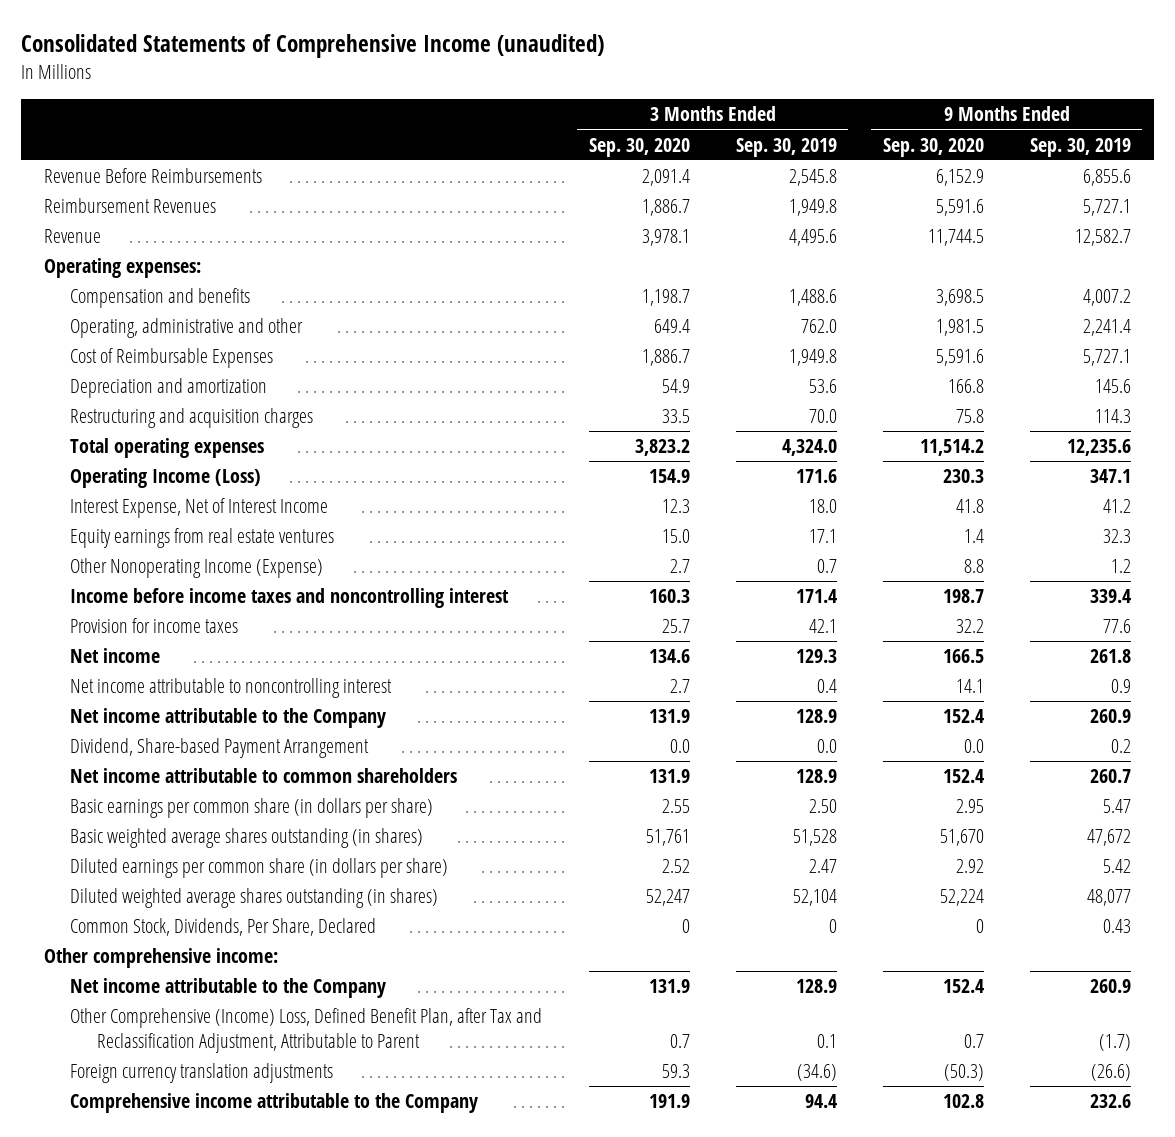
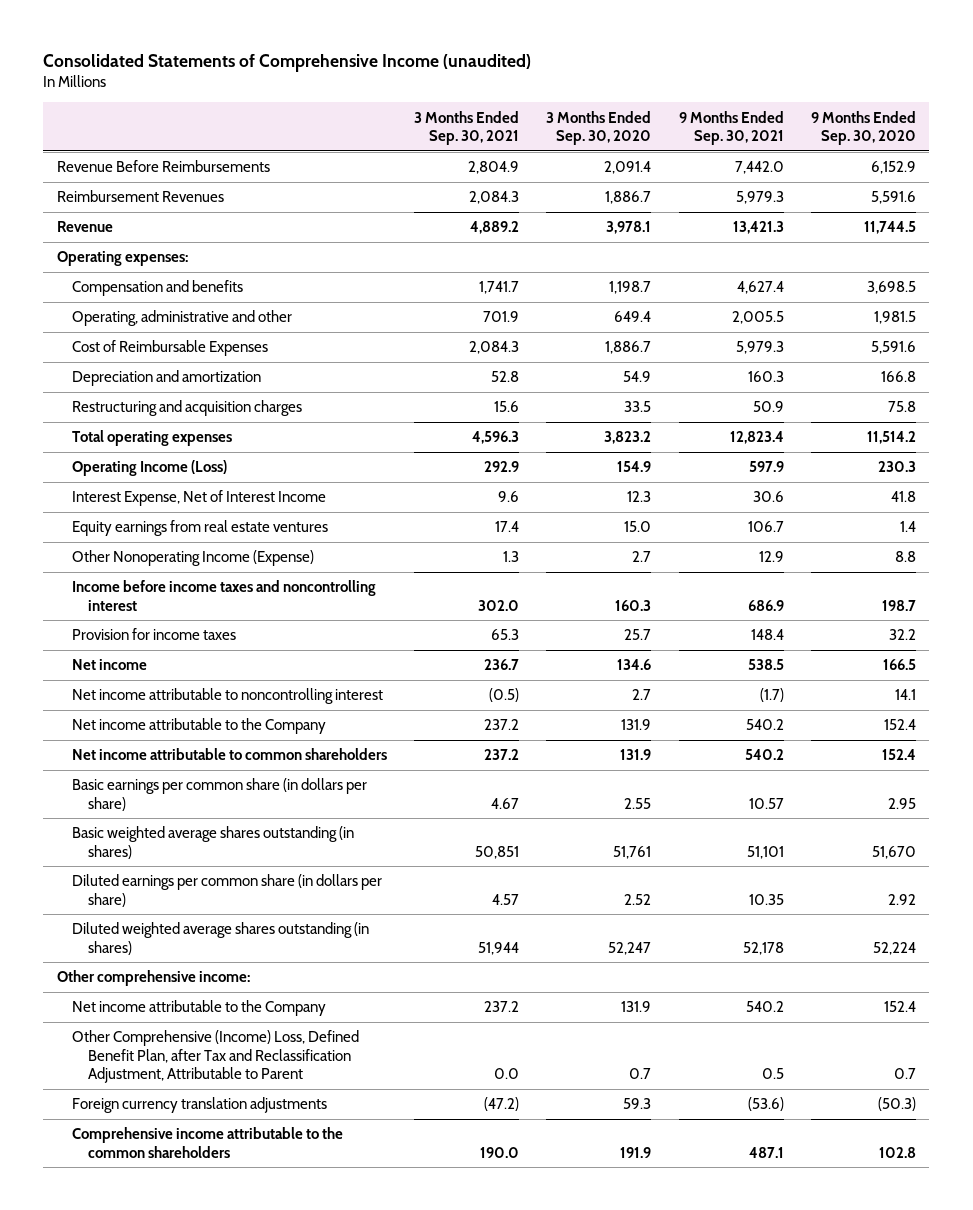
- | 3 Months Ended Sep. 30, 2020 | 3 Months Ended Sep. 30, 2019 | 9 Months Ended Sep. 30, 2020 | 9 Months Ended Sep. 30, 2019
+ | 3 Months Ended Sep. 30, 2021 | 3 Months Ended Sep. 30, 2020 | 9 Months Ended Sep. 30, 2021 | 9 Months Ended Sep. 30, 2020
- Dividend, Share-based Payment Arrangement | 0.0 | 0.0 | 0.0 | 0.2
- Common Stock, Dividends, Per Share, Declared | 0 | 0 | 0 | 0.43
- Comprehensive income attributable to the Company | 191.9 | 94.4 | 102.8 | 232.6
+ Comprehensive income attributable to the common shareholders | 190.0 | 191.9 | 487.1 | 102.8

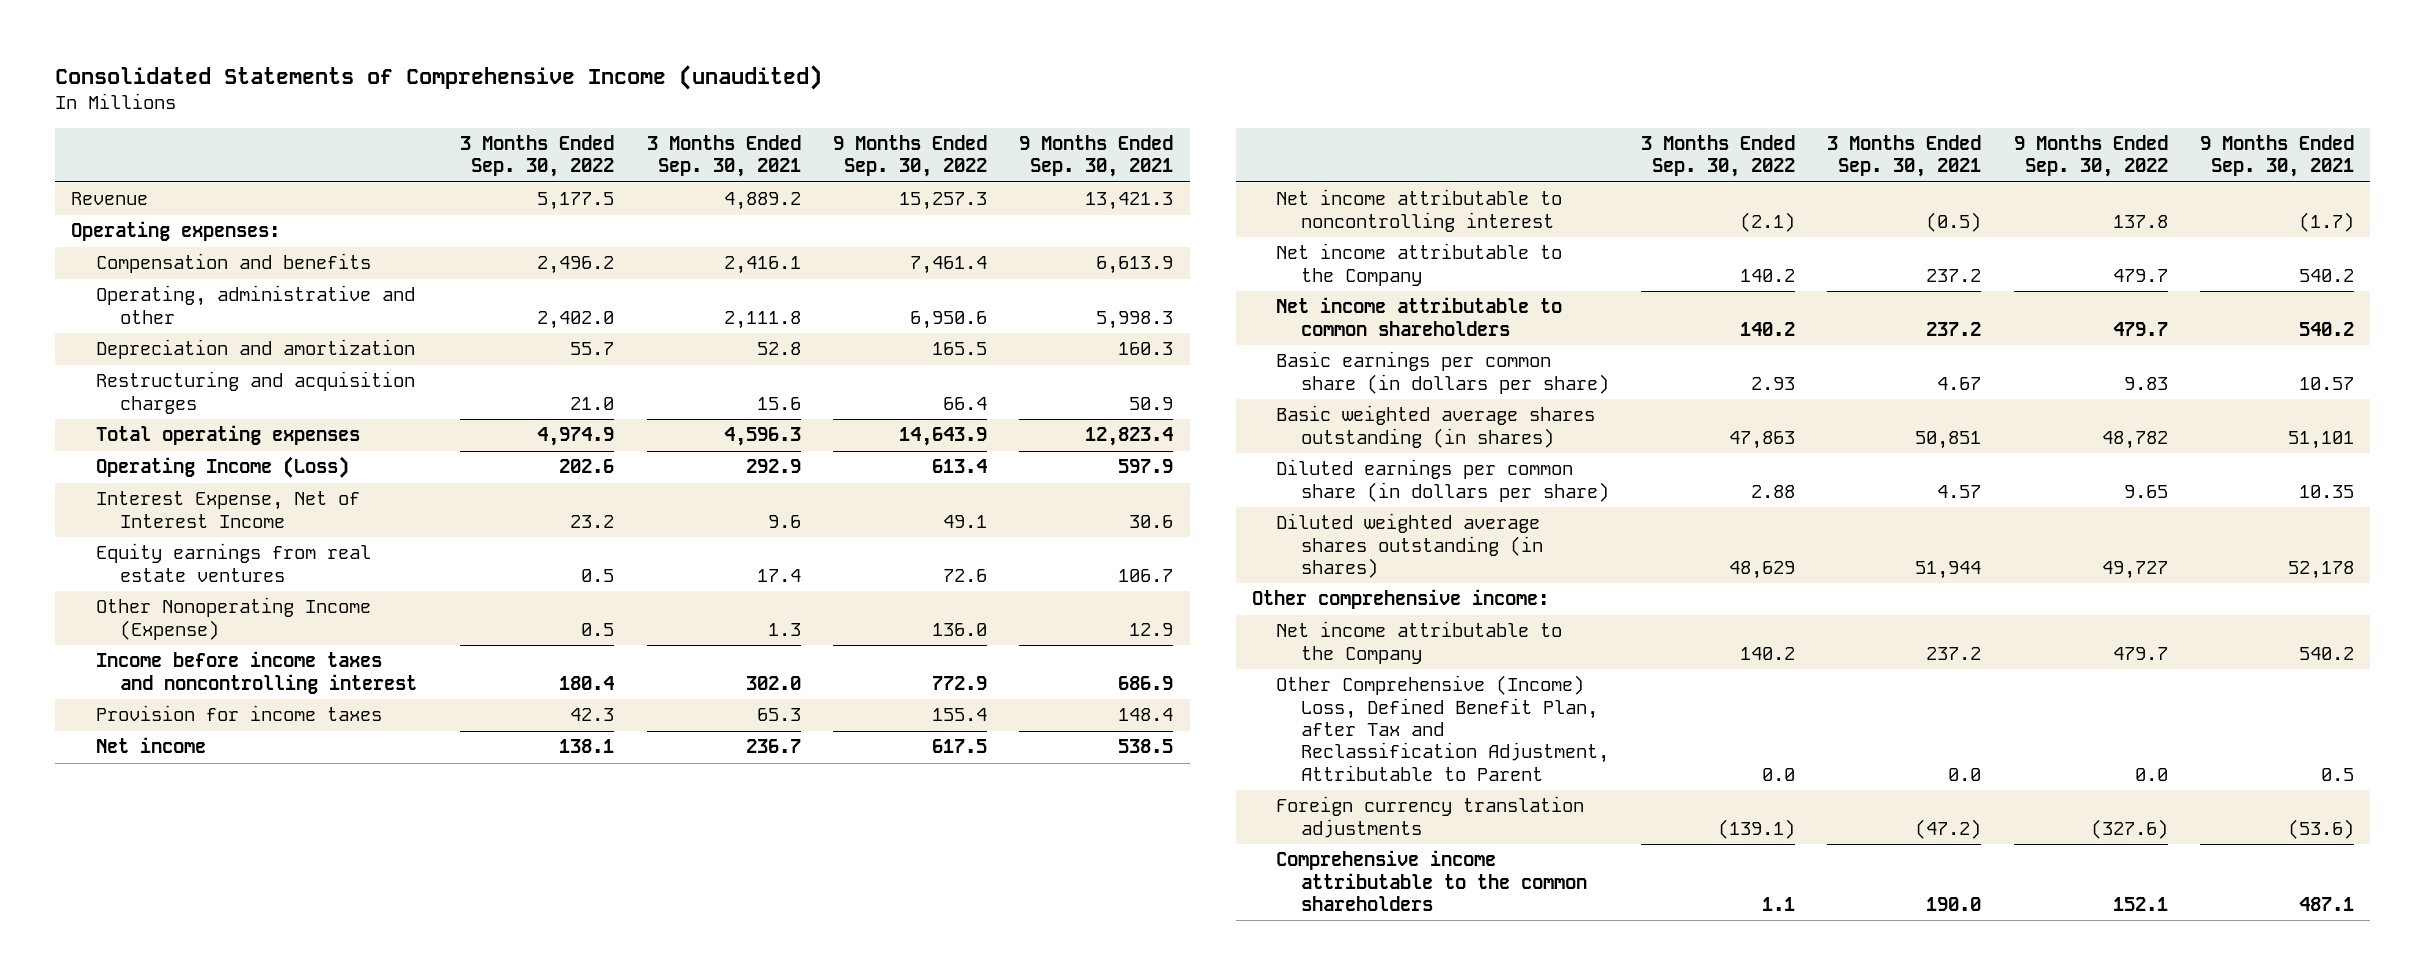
- | 3 Months Ended Sep. 30, 2021 | 3 Months Ended Sep. 30, 2020 | 9 Months Ended Sep. 30, 2021 | 9 Months Ended Sep. 30, 2020
+ | 3 Months Ended Sep. 30, 2022 | 3 Months Ended Sep. 30, 2021 | 9 Months Ended Sep. 30, 2022 | 9 Months Ended Sep. 30, 2021
- Revenue Before Reimbursements | 2,804.9 | 2,091.4 | 7,442.0 | 6,152.9
- Reimbursement Revenues | 2,084.3 | 1,886.7 | 5,979.3 | 5,591.6
- Compensation and benefits | 1,741.7 | 1,198.7 | 4,627.4 | 3,698.5
- Operating, administrative and other | 701.9 | 649.4 | 2,005.5 | 1,981.5
- Cost of Reimbursable Expenses | 2,084.3 | 1,886.7 | 5,979.3 | 5,591.6
+ Compensation and benefits | 2,496.2 | 2,416.1 | 7,461.4 | 6,613.9
+ Operating, administrative and other | 2,402.0 | 2,111.8 | 6,950.6 | 5,998.3

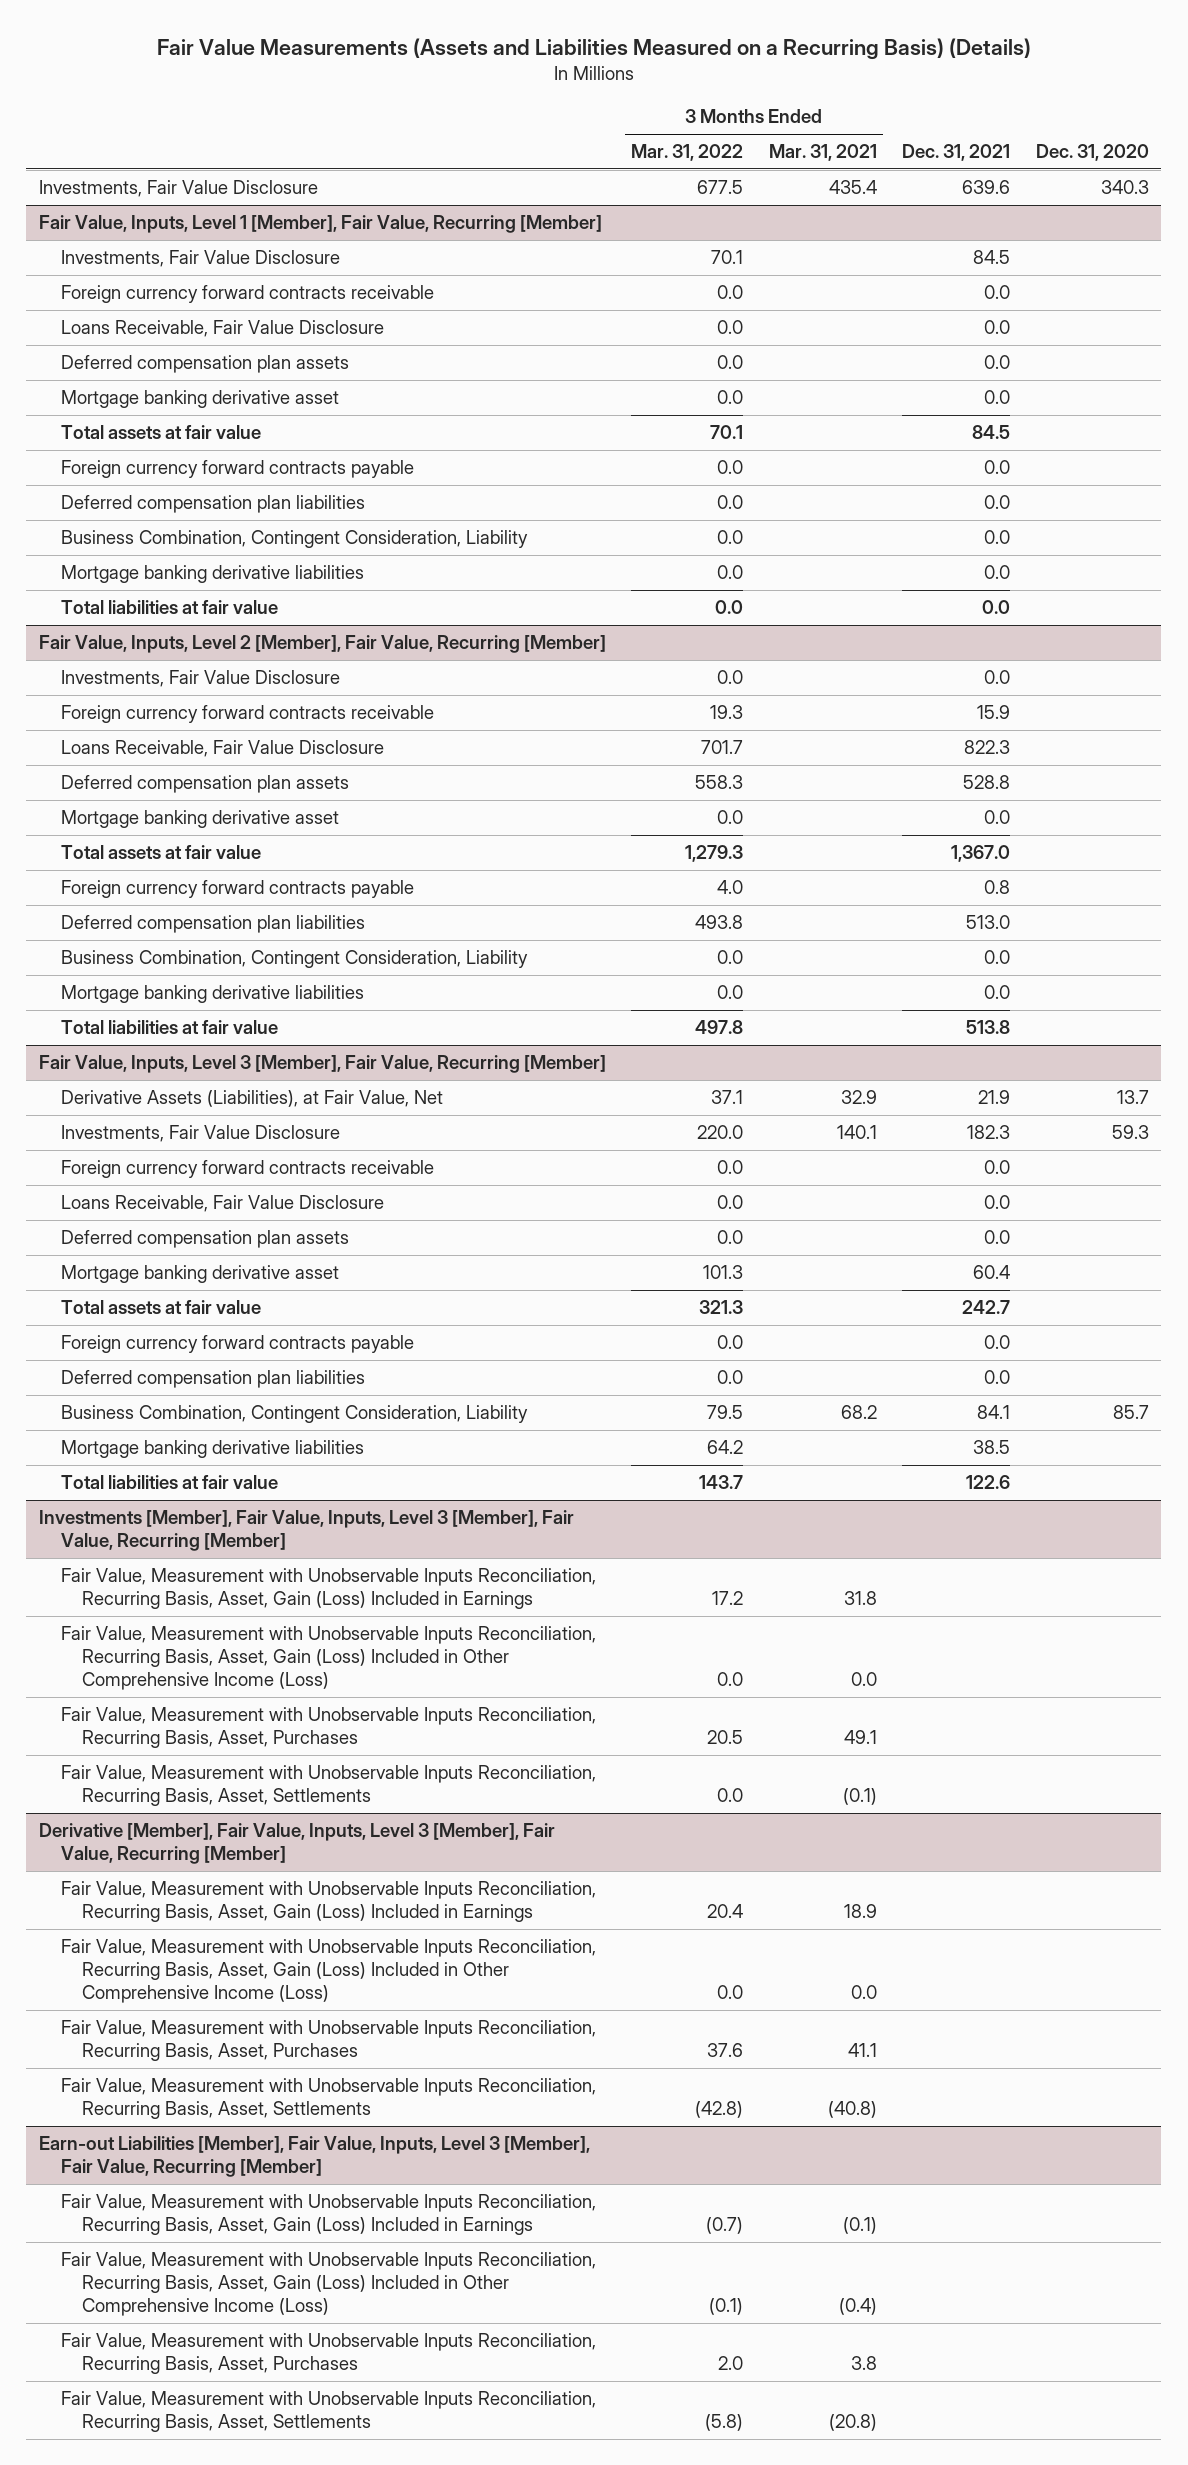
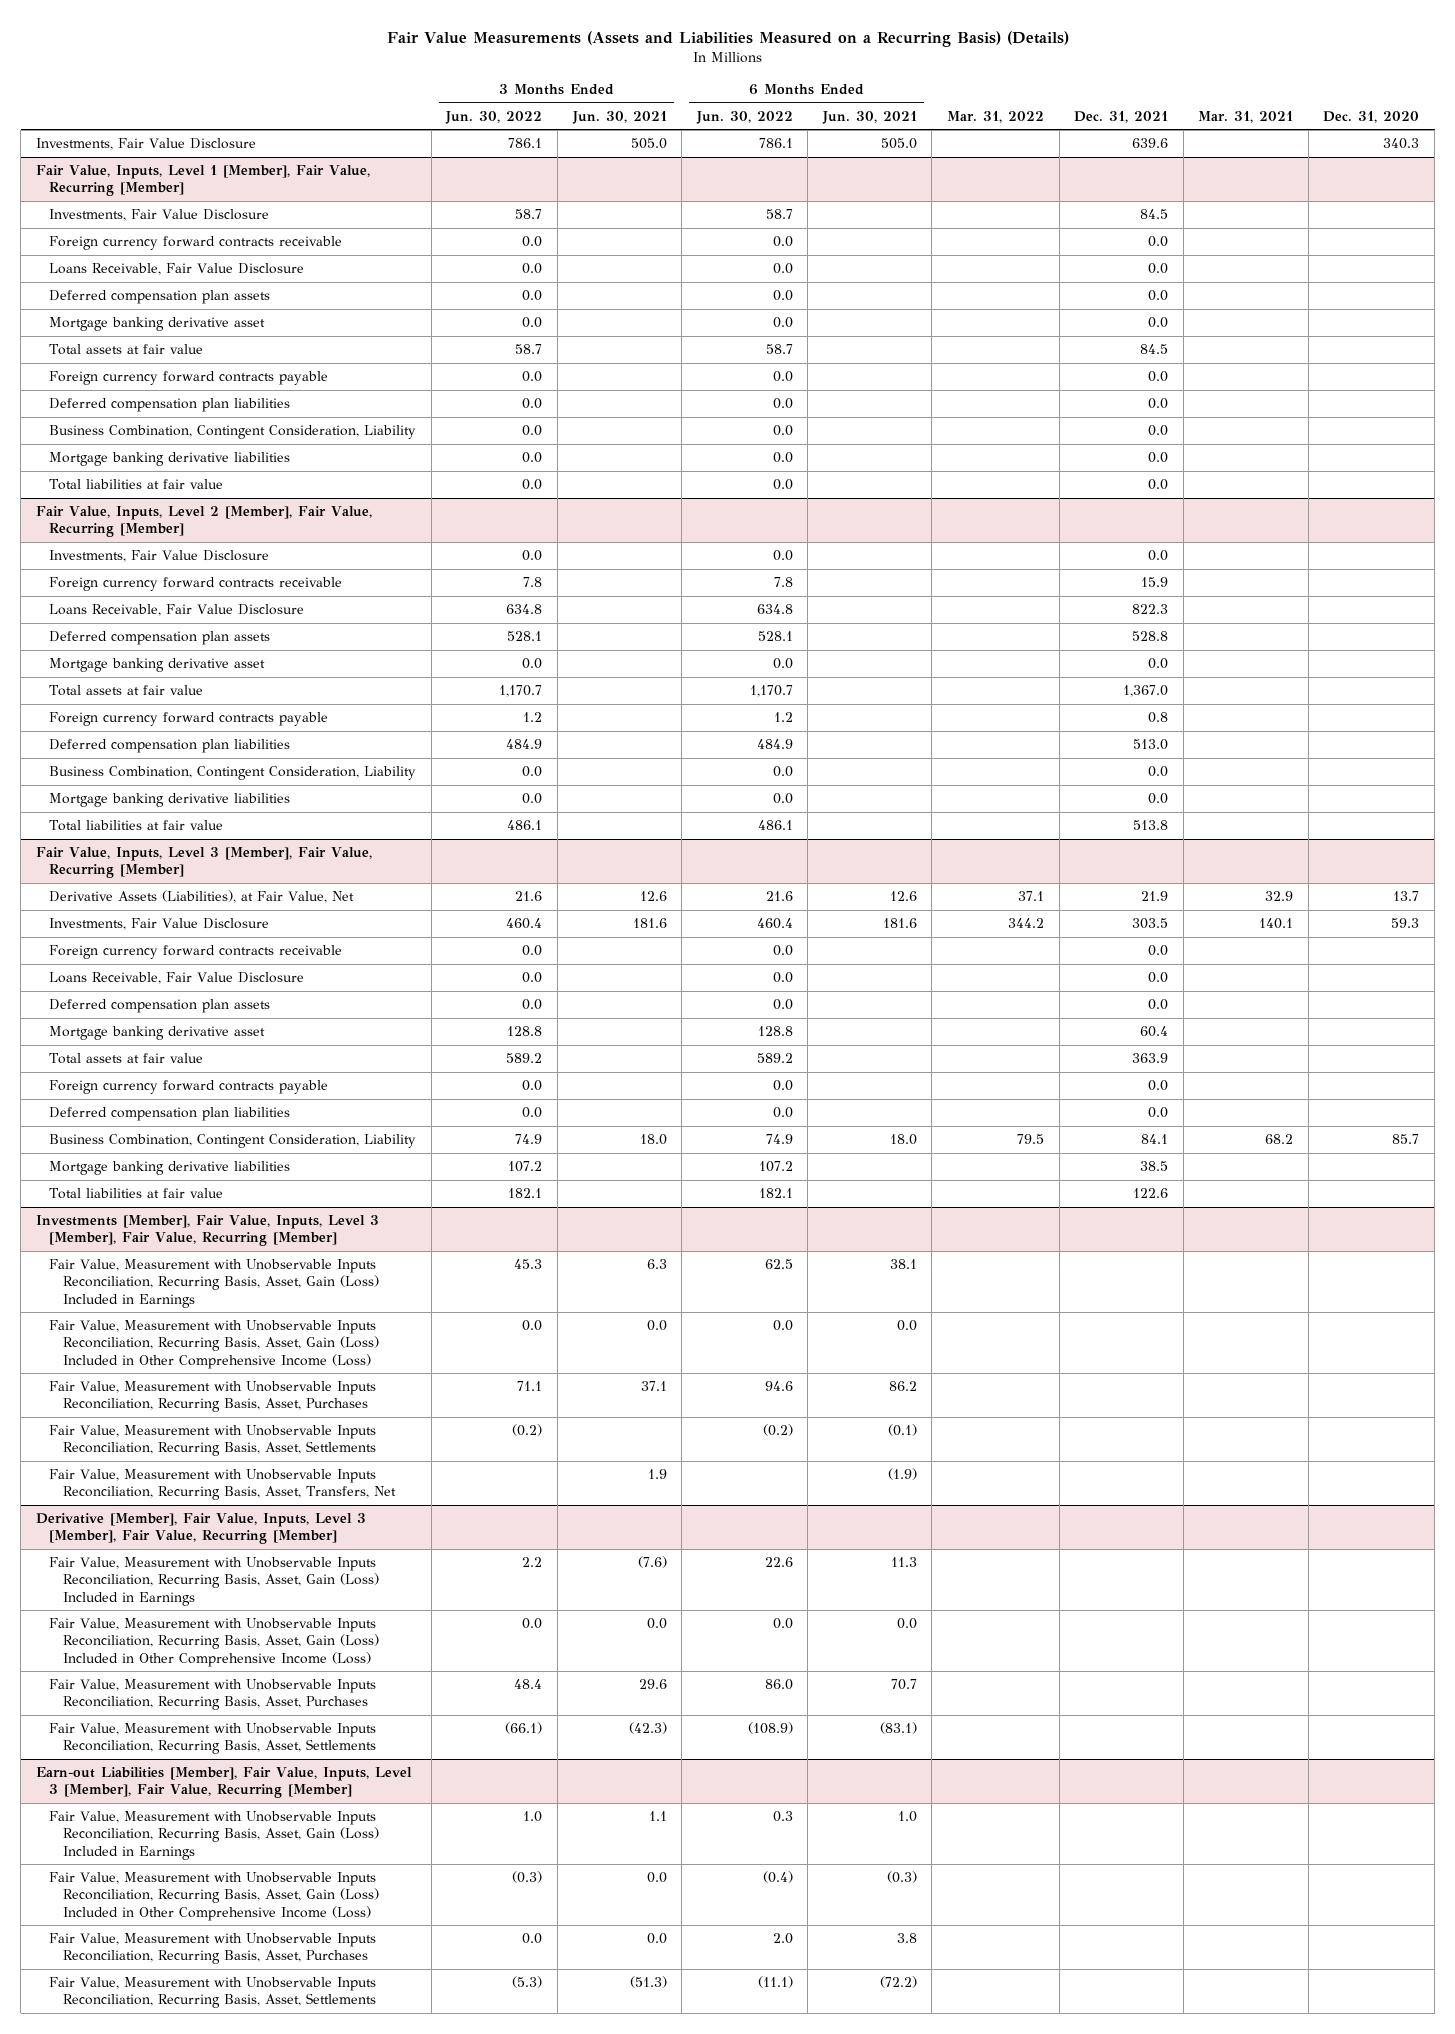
- | 3 Months Ended Mar. 31, 2022 | 3 Months Ended Mar. 31, 2021 | Dec. 31, 2021 | Dec. 31, 2020
+ | 3 Months Ended Jun. 30, 2022 | 3 Months Ended Jun. 30, 2021 | 6 Months Ended Jun. 30, 2022 | 6 Months Ended Jun. 30, 2021 | Mar. 31, 2022 | Dec. 31, 2021 | Mar. 31, 2021 | Dec. 31, 2020
@ Fair Value, Inputs, Level 3 [Member], Fair Value, Recurring [Member]
- Investments, Fair Value Disclosure | 220.0 | 140.1 | 182.3 | 59.3
+ Investments, Fair Value Disclosure | 460.4 | 181.6 | 460.4 | 181.6 | 344.2 | 303.5 | 140.1 | 59.3
- Total assets at fair value | 321.3 | | 242.7 |
+ Total assets at fair value | 589.2 | | 589.2 | | | 363.9 | |
@ Investments [Member], Fair Value, Inputs, Level 3 [Member], Fair Value, Recurring [Member]
+ Fair Value, Measurement with Unobservable Inputs Reconciliation, Recurring Basis, Asset, Transfers, Net | | 1.9 | | (1.9) | | | |

